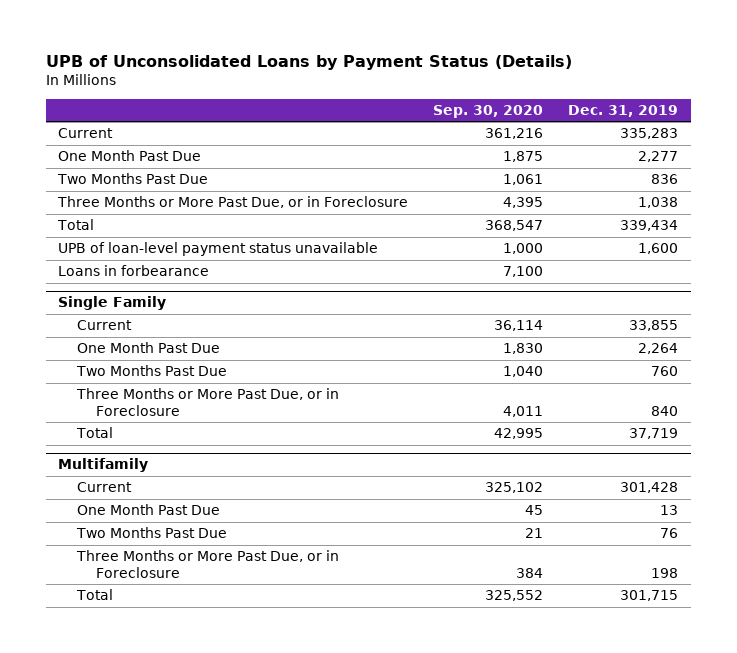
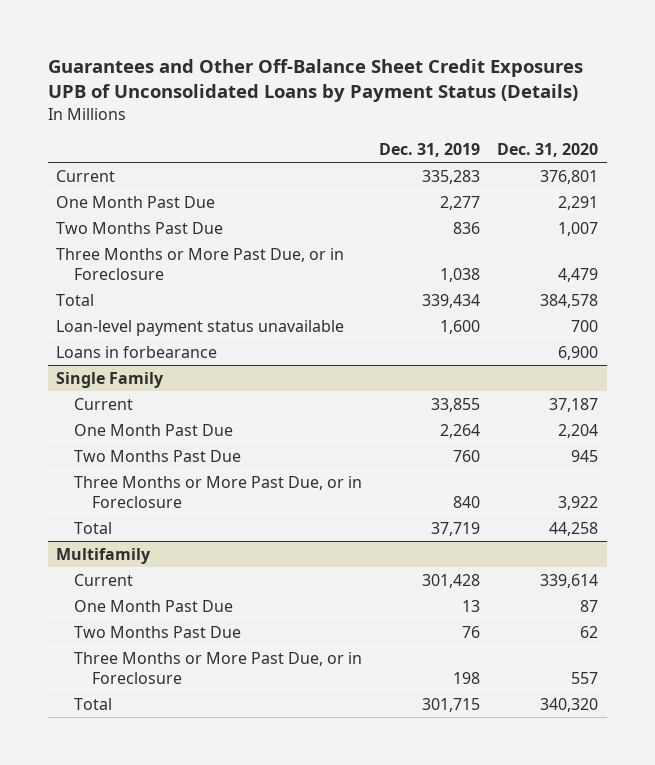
- UPB of Unconsolidated Loans by Payment Status (Details)
+ Guarantees and Other Off-Balance Sheet Credit Exposures UPB of Unconsolidated Loans by Payment Status (Details)
- | Sep. 30, 2020 | Dec. 31, 2019
+ | Dec. 31, 2019 | Dec. 31, 2020
- UPB of loan-level payment status unavailable | 1,000 | 1,600
+ Loan-level payment status unavailable | 1,600 | 700

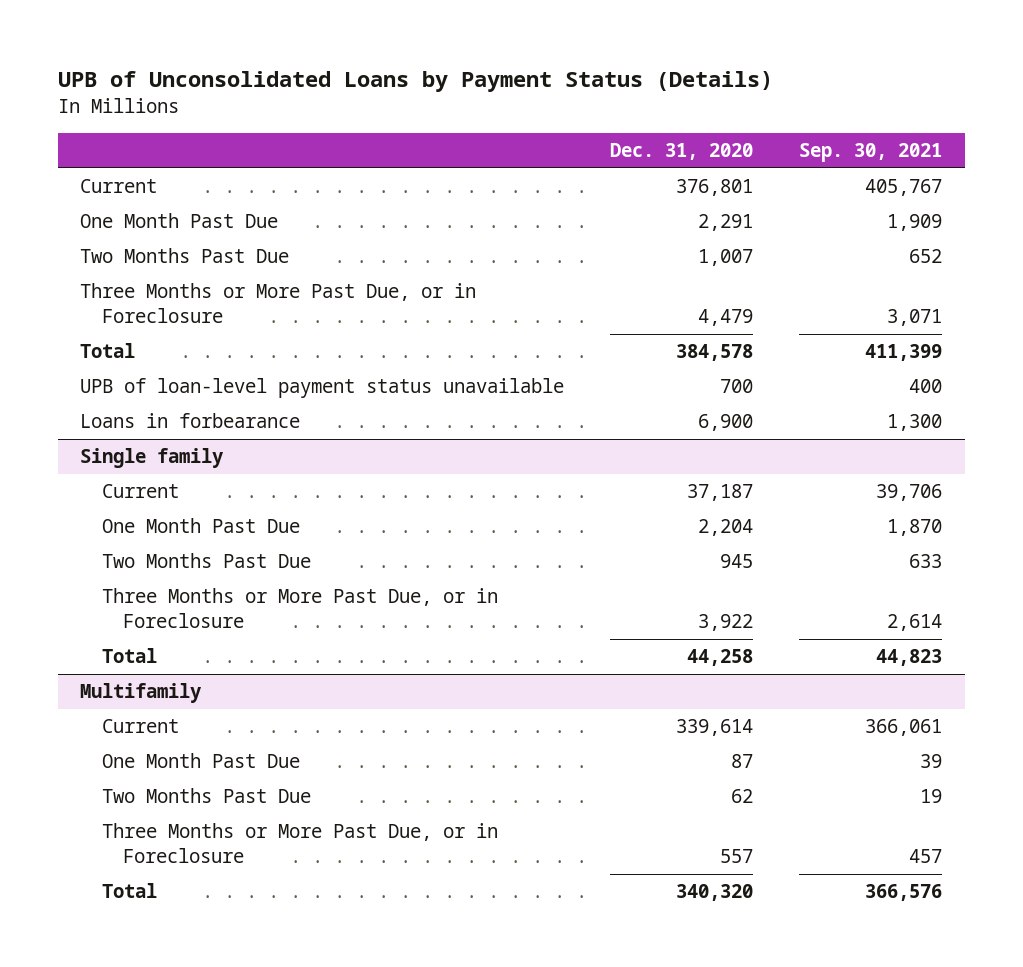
- Guarantees and Other Off-Balance Sheet Credit Exposures UPB of Unconsolidated Loans by Payment Status (Details)
+ UPB of Unconsolidated Loans by Payment Status (Details)
- | Dec. 31, 2019 | Dec. 31, 2020
+ | Dec. 31, 2020 | Sep. 30, 2021
- Loan-level payment status unavailable | 1,600 | 700
+ UPB of loan-level payment status unavailable | 700 | 400
- Single Family
+ Single family

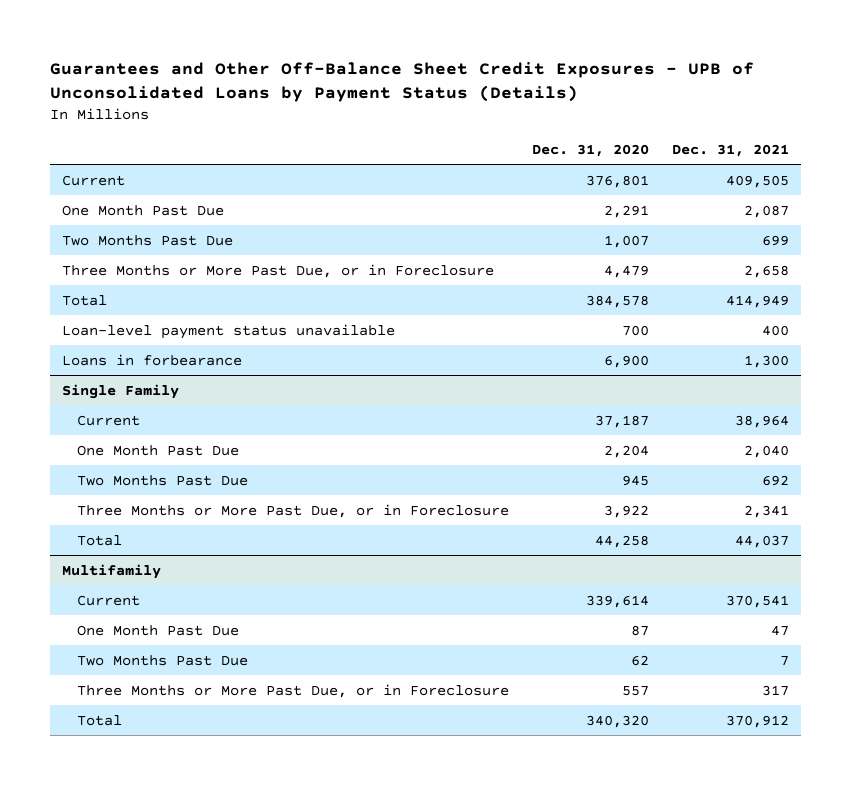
- UPB of Unconsolidated Loans by Payment Status (Details)
+ Guarantees and Other Off-Balance Sheet Credit Exposures - UPB of Unconsolidated Loans by Payment Status (Details)
- | Dec. 31, 2020 | Sep. 30, 2021
+ | Dec. 31, 2020 | Dec. 31, 2021
- UPB of loan-level payment status unavailable | 700 | 400
+ Loan-level payment status unavailable | 700 | 400
- Single family
+ Single Family

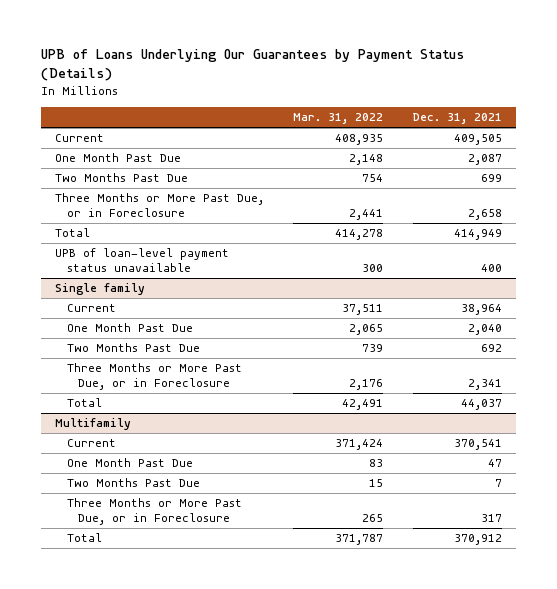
- Guarantees and Other Off-Balance Sheet Credit Exposures - UPB of Unconsolidated Loans by Payment Status (Details)
+ UPB of Loans Underlying Our Guarantees by Payment Status (Details)
- | Dec. 31, 2020 | Dec. 31, 2021
+ | Mar. 31, 2022 | Dec. 31, 2021
- Loan-level payment status unavailable | 700 | 400
- Loans in forbearance | 6,900 | 1,300
- Single Family
+ UPB of loan-level payment status unavailable | 300 | 400
+ Single family

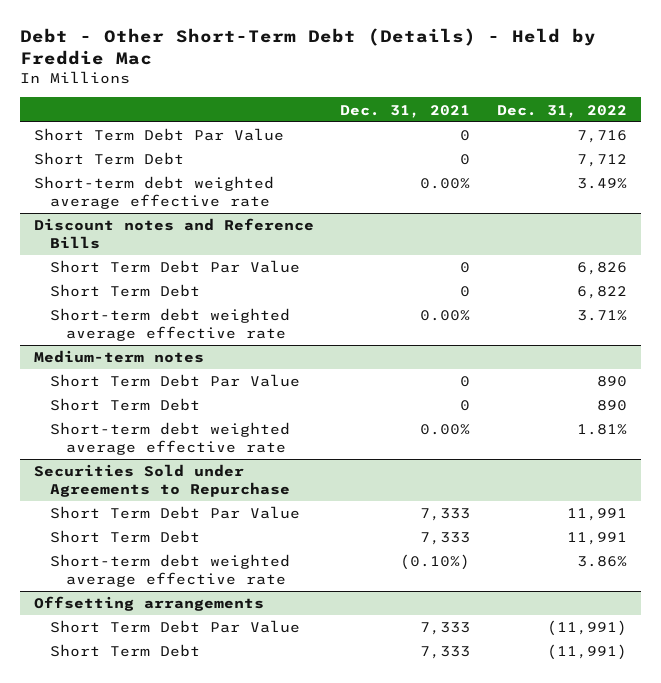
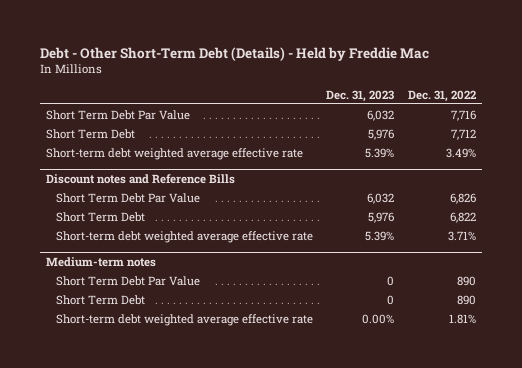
- | Dec. 31, 2021 | Dec. 31, 2022
+ | Dec. 31, 2023 | Dec. 31, 2022
- Securities Sold under Agreements to Repurchase
- Short Term Debt Par Value | 7,333 | 11,991
- Short Term Debt | 7,333 | 11,991
- Short-term debt weighted average effective rate | (0.10%) | 3.86%
- Offsetting arrangements
- Short Term Debt Par Value | 7,333 | (11,991)
- Short Term Debt | 7,333 | (11,991)

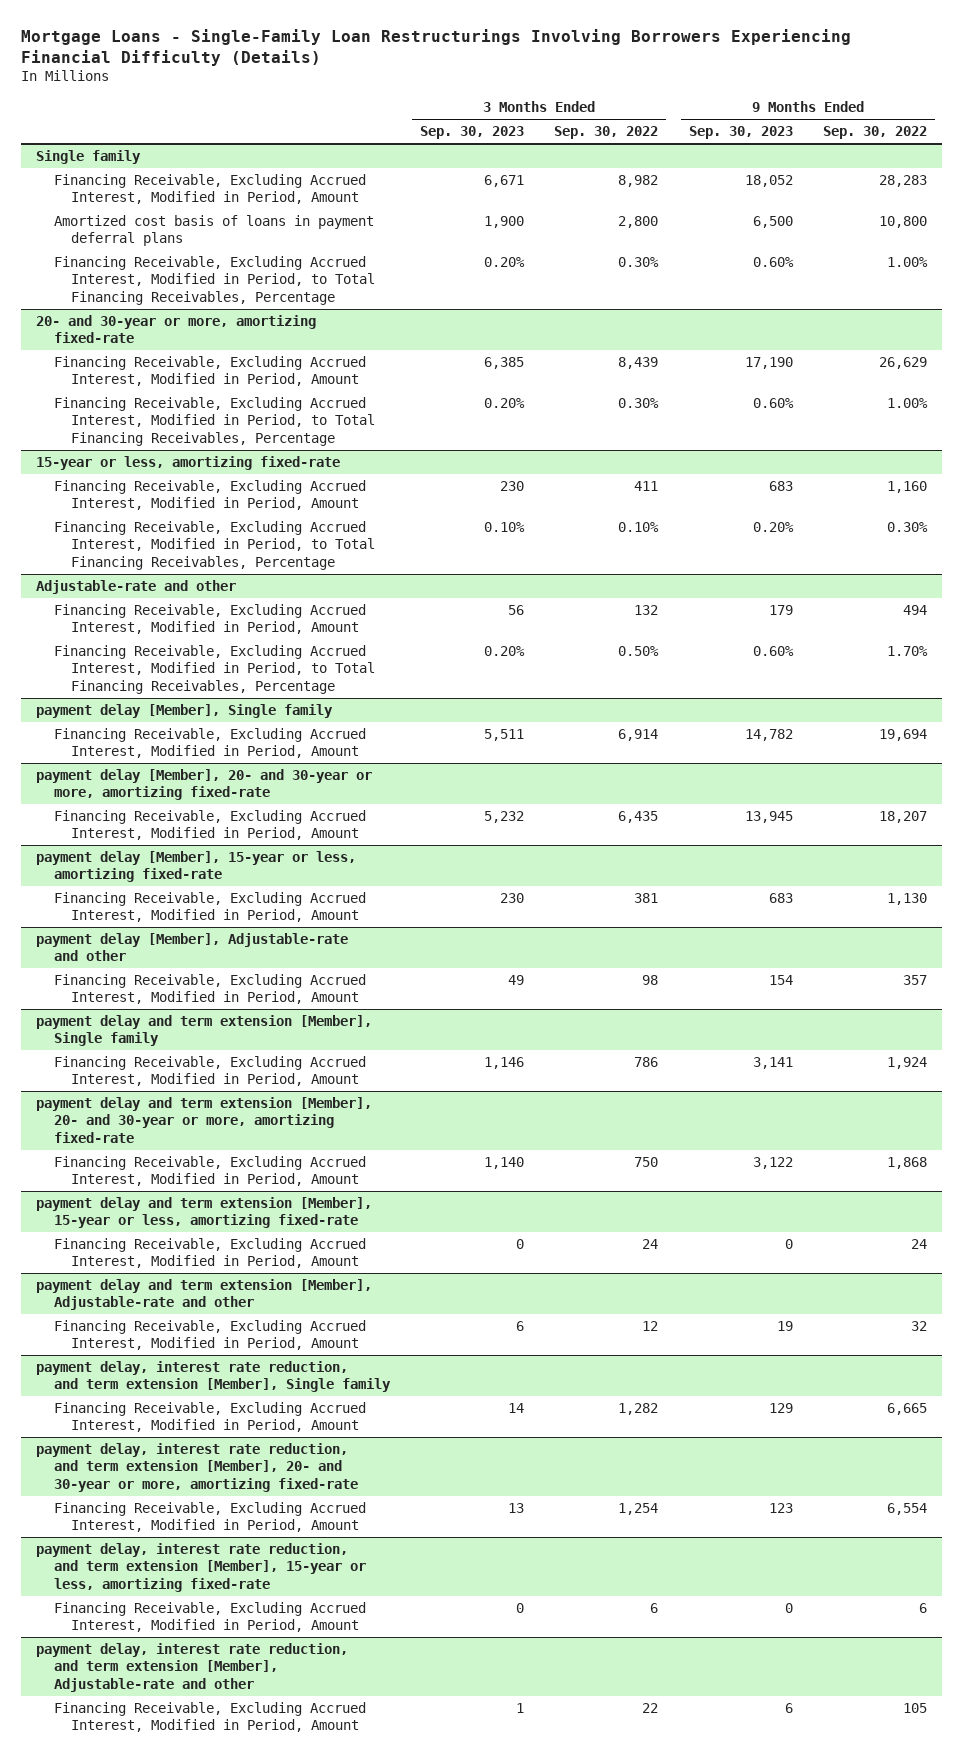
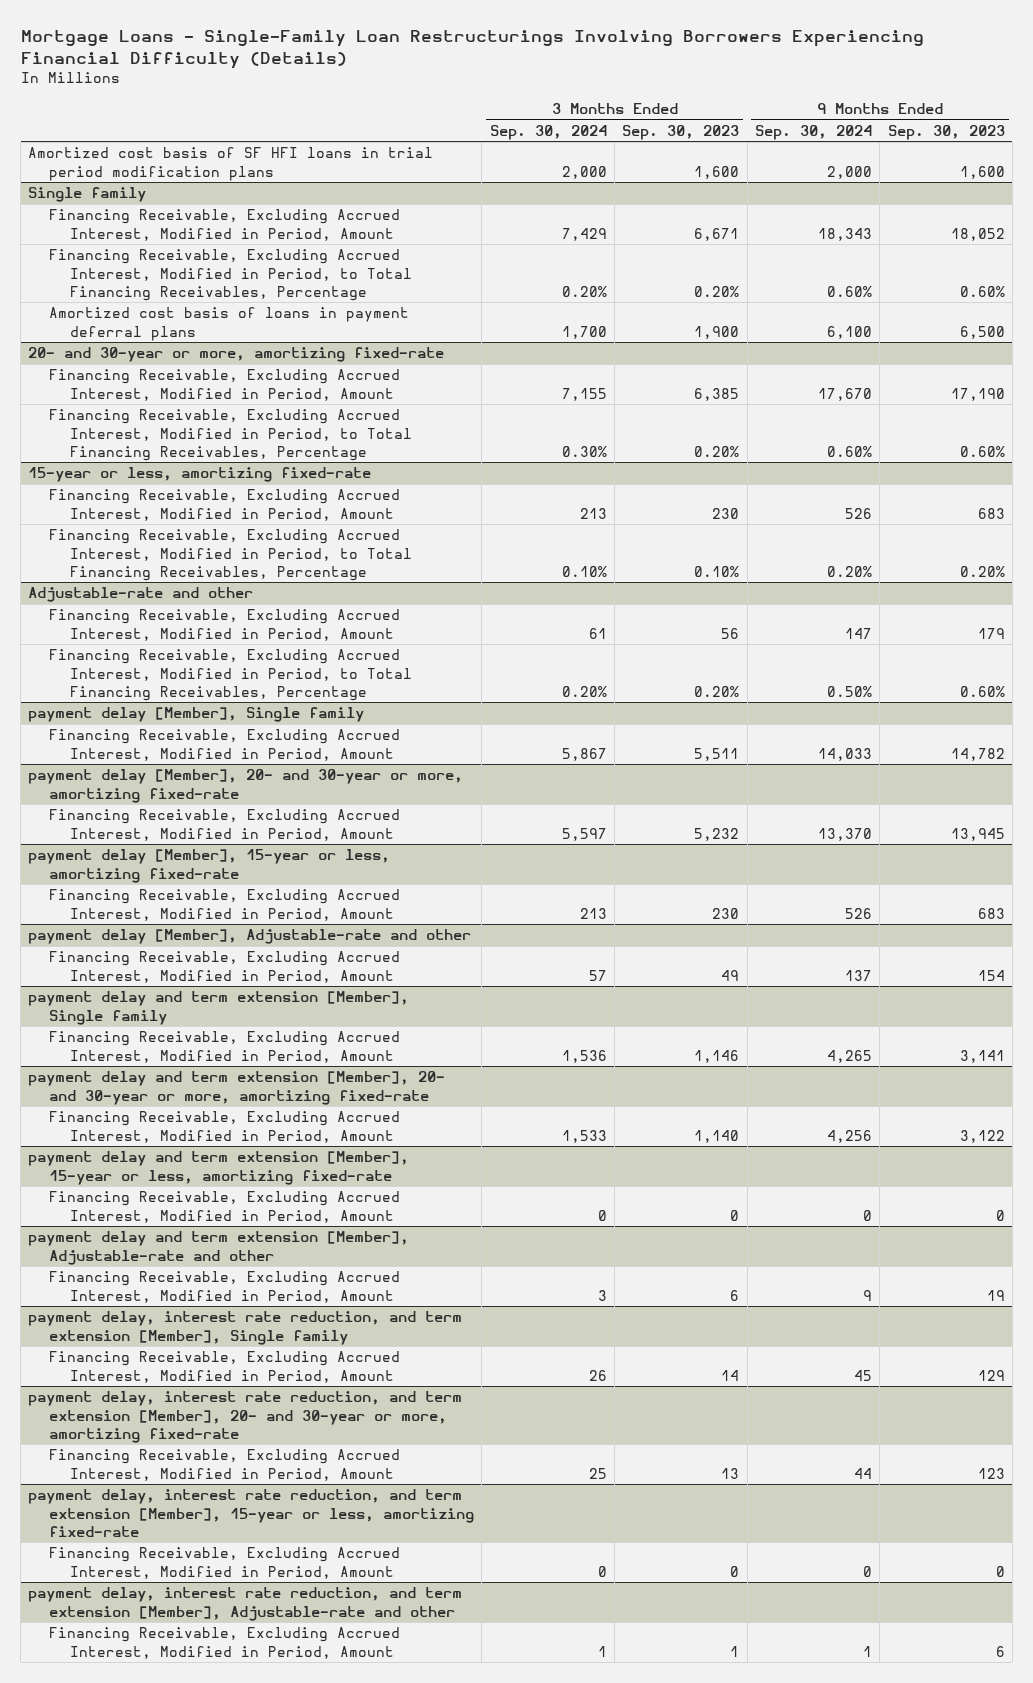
- | 3 Months Ended Sep. 30, 2023 | 3 Months Ended Sep. 30, 2022 | 9 Months Ended Sep. 30, 2023 | 9 Months Ended Sep. 30, 2022
+ | 3 Months Ended Sep. 30, 2024 | 3 Months Ended Sep. 30, 2023 | 9 Months Ended Sep. 30, 2024 | 9 Months Ended Sep. 30, 2023
+ Amortized cost basis of SF HFI loans in trial period modification plans | 2,000 | 1,600 | 2,000 | 1,600
@ Single family
moved down: Amortized cost basis of loans in payment deferral plans | 1,700 | 1,900 | 6,100 | 6,500

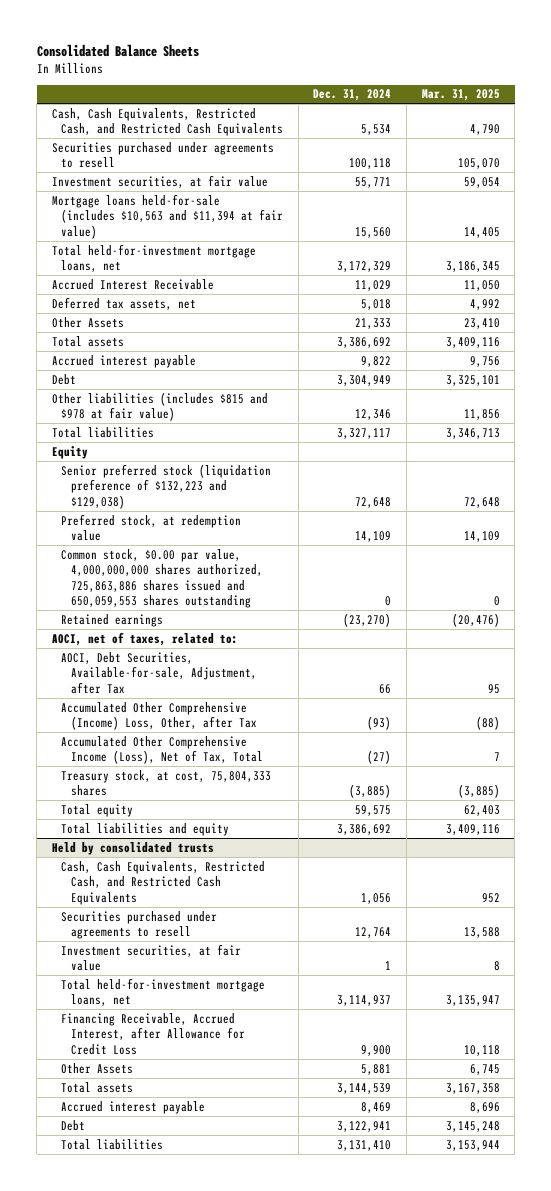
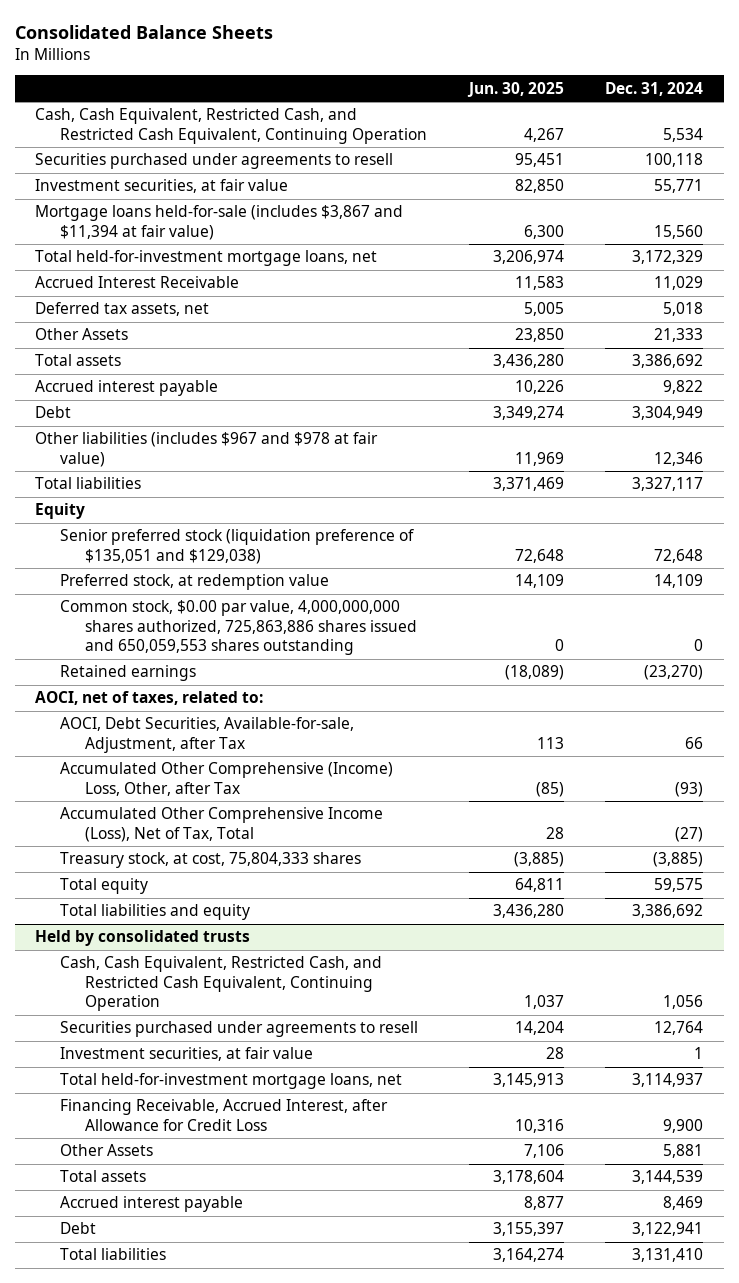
- | Dec. 31, 2024 | Mar. 31, 2025
+ | Jun. 30, 2025 | Dec. 31, 2024
- Cash, Cash Equivalents, Restricted Cash, and Restricted Cash Equivalents | 5,534 | 4,790
+ Cash, Cash Equivalent, Restricted Cash, and Restricted Cash Equivalent, Continuing Operation | 4,267 | 5,534
- Mortgage loans held-for-sale (includes $10,563 and $11,394 at fair value) | 15,560 | 14,405
+ Mortgage loans held-for-sale (includes $3,867 and $11,394 at fair value) | 6,300 | 15,560
- Other liabilities (includes $815 and $978 at fair value) | 12,346 | 11,856
+ Other liabilities (includes $967 and $978 at fair value) | 11,969 | 12,346
- Senior preferred stock (liquidation preference of $132,223 and $129,038) | 72,648 | 72,648
+ Senior preferred stock (liquidation preference of $135,051 and $129,038) | 72,648 | 72,648
@ Held by consolidated trusts
- Cash, Cash Equivalents, Restricted Cash, and Restricted Cash Equivalents | 1,056 | 952
+ Cash, Cash Equivalent, Restricted Cash, and Restricted Cash Equivalent, Continuing Operation | 1,037 | 1,056

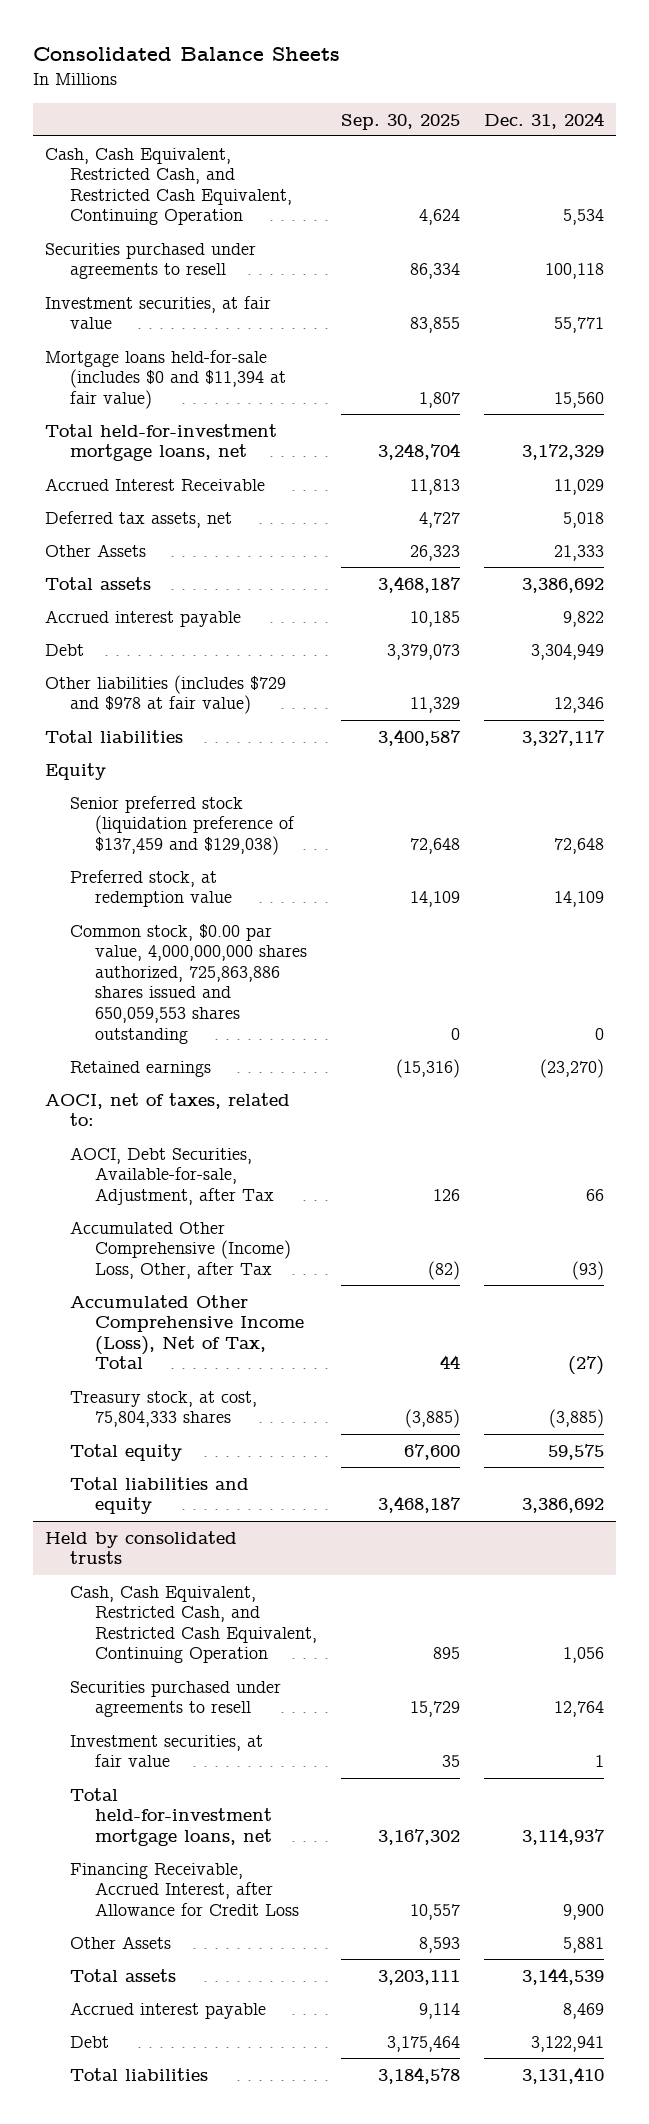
- | Jun. 30, 2025 | Dec. 31, 2024
+ | Sep. 30, 2025 | Dec. 31, 2024
- Mortgage loans held-for-sale (includes $3,867 and $11,394 at fair value) | 6,300 | 15,560
+ Mortgage loans held-for-sale (includes $0 and $11,394 at fair value) | 1,807 | 15,560
- Other liabilities (includes $967 and $978 at fair value) | 11,969 | 12,346
+ Other liabilities (includes $729 and $978 at fair value) | 11,329 | 12,346
- Senior preferred stock (liquidation preference of $135,051 and $129,038) | 72,648 | 72,648
+ Senior preferred stock (liquidation preference of $137,459 and $129,038) | 72,648 | 72,648

